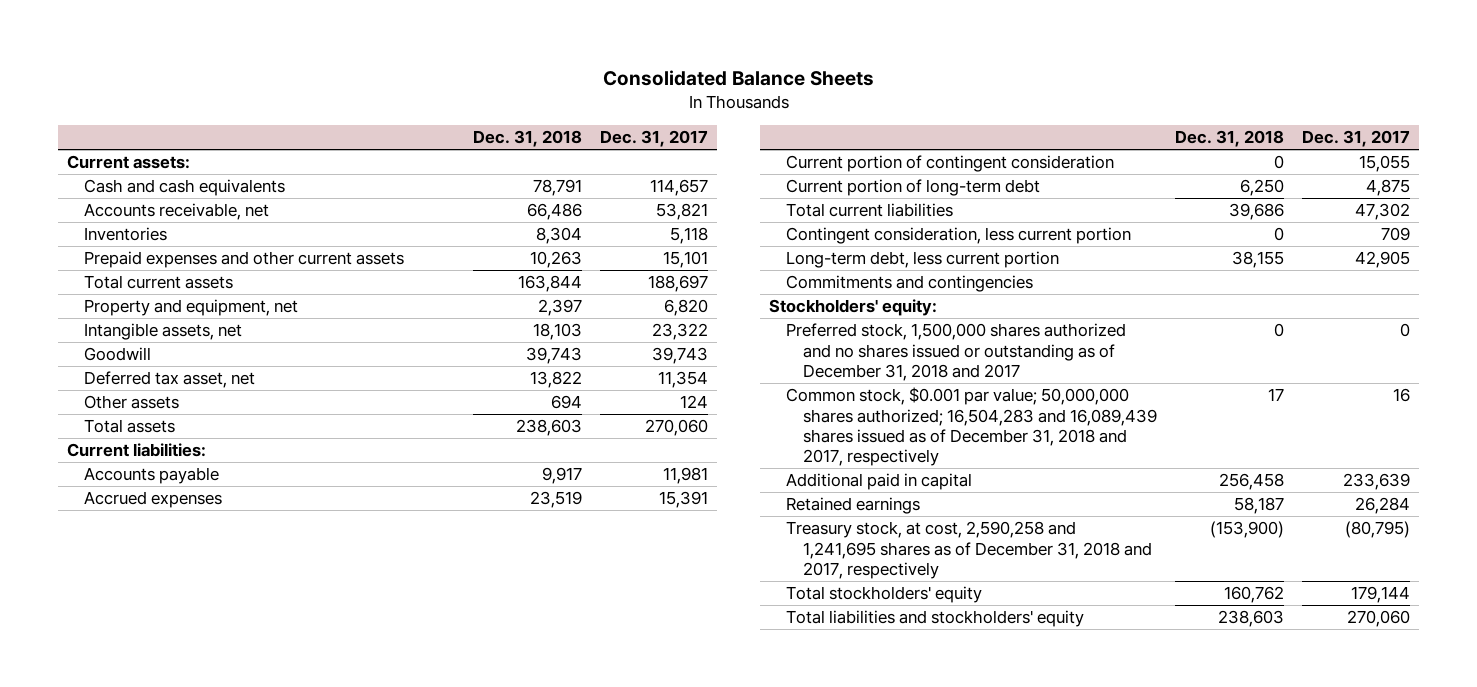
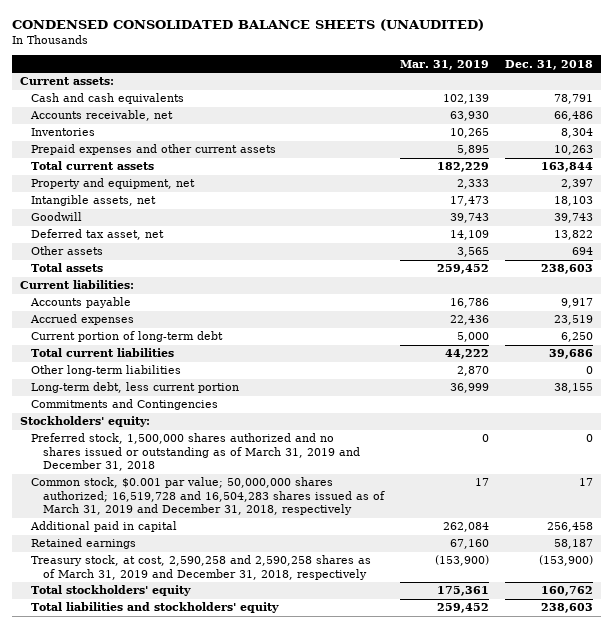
- Consolidated Balance Sheets
+ CONDENSED CONSOLIDATED BALANCE SHEETS (UNAUDITED)
- | Dec. 31, 2018 | Dec. 31, 2017
+ | Mar. 31, 2019 | Dec. 31, 2018
- Current portion of contingent consideration | 0 | 15,055
- Contingent consideration, less current portion | 0 | 709
+ Other long-term liabilities | 2,870 | 0
- Commitments and contingencies
+ Commitments and Contingencies
- Preferred stock, 1,500,000 shares authorized and no shares issued or outstanding as of December 31, 2018 and 2017 | 0 | 0
- Common stock, $0.001 par value; 50,000,000 shares authorized; 16,504,283 and 16,089,439 shares issued as of December 31, 2018 and 2017, respectively | 17 | 16
+ Preferred stock, 1,500,000 shares authorized and no shares issued or outstanding as of March 31, 2019 and December 31, 2018 | 0 | 0
+ Common stock, $0.001 par value; 50,000,000 shares authorized; 16,519,728 and 16,504,283 shares issued as of March 31, 2019 and December 31, 2018, respectively | 17 | 17
- Treasury stock, at cost, 2,590,258 and 1,241,695 shares as of December 31, 2018 and 2017, respectively | (153,900) | (80,795)
+ Treasury stock, at cost, 2,590,258 and 2,590,258 shares as of March 31, 2019 and December 31, 2018, respectively | (153,900) | (153,900)

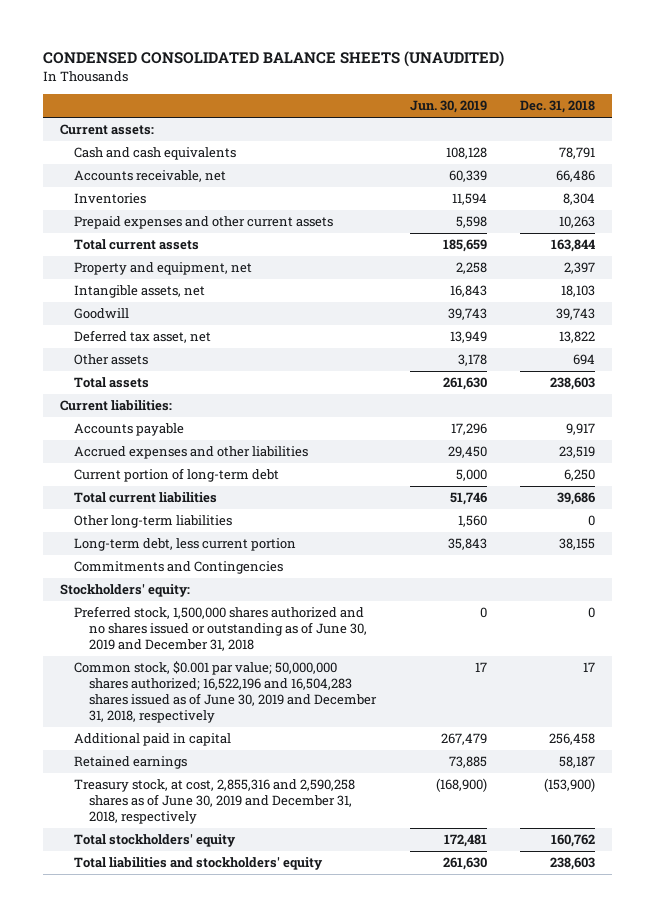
- | Mar. 31, 2019 | Dec. 31, 2018
+ | Jun. 30, 2019 | Dec. 31, 2018
- Accrued expenses | 22,436 | 23,519
+ Accrued expenses and other liabilities | 29,450 | 23,519
- Preferred stock, 1,500,000 shares authorized and no shares issued or outstanding as of March 31, 2019 and December 31, 2018 | 0 | 0
- Common stock, $0.001 par value; 50,000,000 shares authorized; 16,519,728 and 16,504,283 shares issued as of March 31, 2019 and December 31, 2018, respectively | 17 | 17
+ Preferred stock, 1,500,000 shares authorized and no shares issued or outstanding as of June 30, 2019 and December 31, 2018 | 0 | 0
+ Common stock, $0.001 par value; 50,000,000 shares authorized; 16,522,196 and 16,504,283 shares issued as of June 30, 2019 and December 31, 2018, respectively | 17 | 17
- Treasury stock, at cost, 2,590,258 and 2,590,258 shares as of March 31, 2019 and December 31, 2018, respectively | (153,900) | (153,900)
+ Treasury stock, at cost, 2,855,316 and 2,590,258 shares as of June 30, 2019 and December 31, 2018, respectively | (168,900) | (153,900)

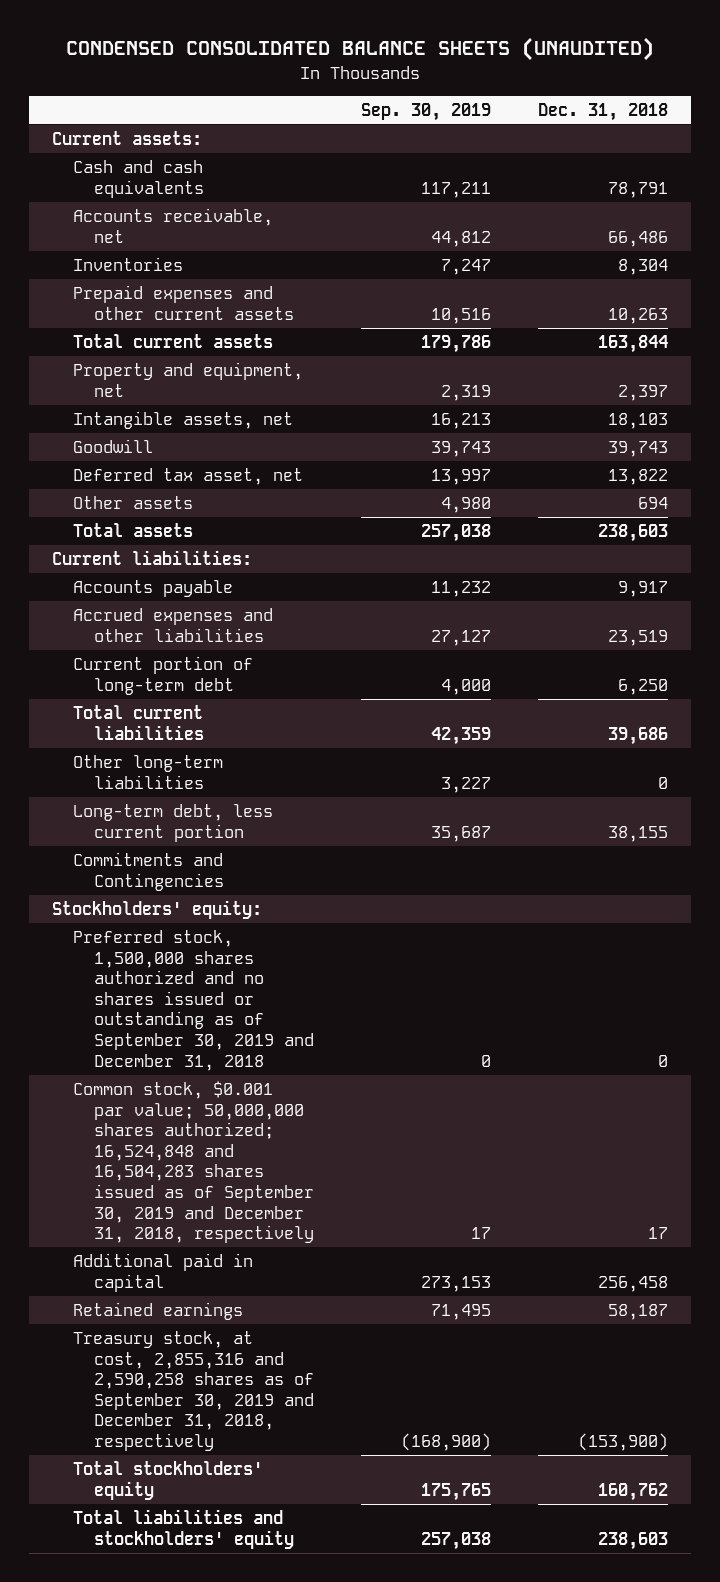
- | Jun. 30, 2019 | Dec. 31, 2018
+ | Sep. 30, 2019 | Dec. 31, 2018
- Preferred stock, 1,500,000 shares authorized and no shares issued or outstanding as of June 30, 2019 and December 31, 2018 | 0 | 0
- Common stock, $0.001 par value; 50,000,000 shares authorized; 16,522,196 and 16,504,283 shares issued as of June 30, 2019 and December 31, 2018, respectively | 17 | 17
+ Preferred stock, 1,500,000 shares authorized and no shares issued or outstanding as of September 30, 2019 and December 31, 2018 | 0 | 0
+ Common stock, $0.001 par value; 50,000,000 shares authorized; 16,524,848 and 16,504,283 shares issued as of September 30, 2019 and December 31, 2018, respectively | 17 | 17
- Treasury stock, at cost, 2,855,316 and 2,590,258 shares as of June 30, 2019 and December 31, 2018, respectively | (168,900) | (153,900)
+ Treasury stock, at cost, 2,855,316 and 2,590,258 shares as of September 30, 2019 and December 31, 2018, respectively | (168,900) | (153,900)

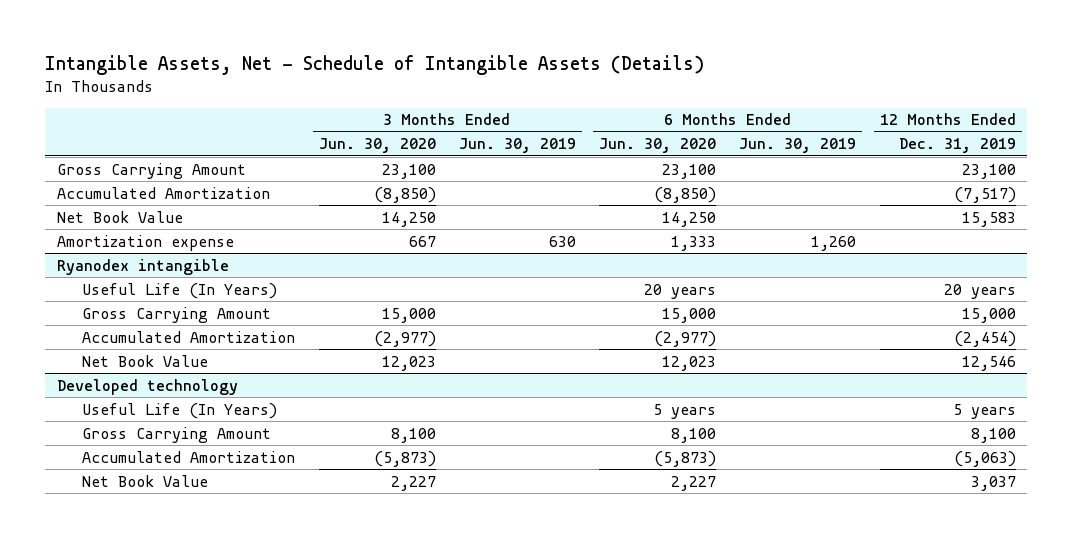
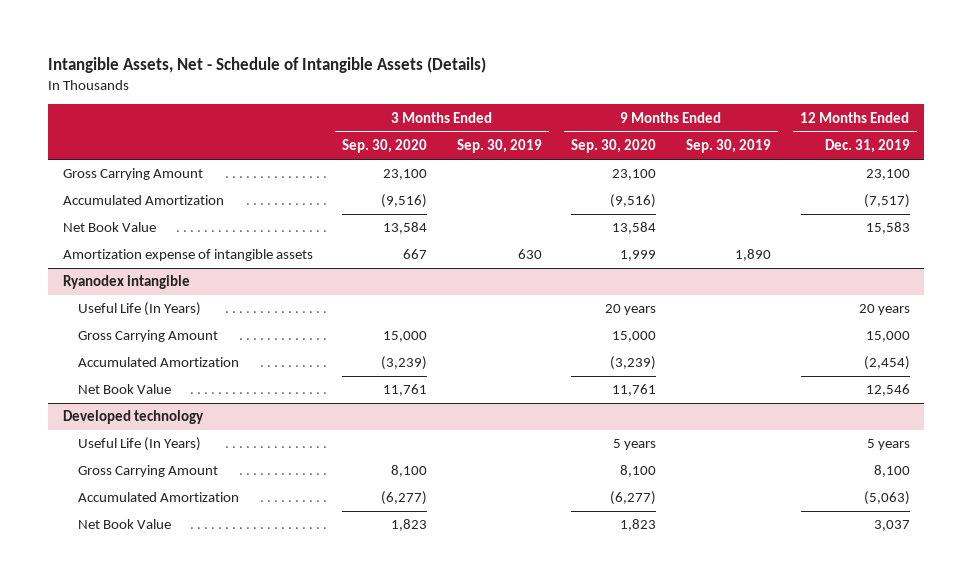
- | 3 Months Ended Jun. 30, 2020 | 3 Months Ended Jun. 30, 2019 | 6 Months Ended Jun. 30, 2020 | 6 Months Ended Jun. 30, 2019 | 12 Months Ended Dec. 31, 2019
+ | 3 Months Ended Sep. 30, 2020 | 3 Months Ended Sep. 30, 2019 | 9 Months Ended Sep. 30, 2020 | 9 Months Ended Sep. 30, 2019 | 12 Months Ended Dec. 31, 2019
- Amortization expense | 667 | 630 | 1,333 | 1,260 |
+ Amortization expense of intangible assets | 667 | 630 | 1,999 | 1,890 |

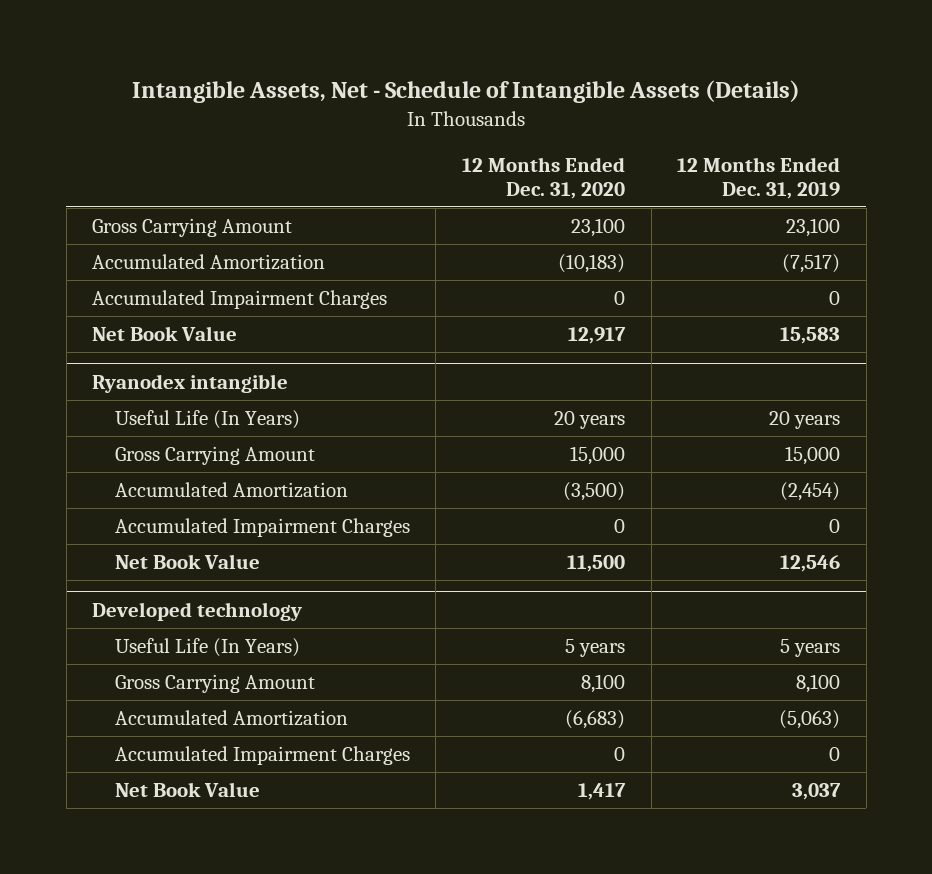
- | 3 Months Ended Sep. 30, 2020 | 3 Months Ended Sep. 30, 2019 | 9 Months Ended Sep. 30, 2020 | 9 Months Ended Sep. 30, 2019 | 12 Months Ended Dec. 31, 2019
+ | 12 Months Ended Dec. 31, 2020 | 12 Months Ended Dec. 31, 2019
+ Accumulated Impairment Charges | 0 | 0
- Amortization expense of intangible assets | 667 | 630 | 1,999 | 1,890 |
@ Ryanodex intangible
+ Accumulated Impairment Charges | 0 | 0
@ Developed technology
+ Accumulated Impairment Charges | 0 | 0

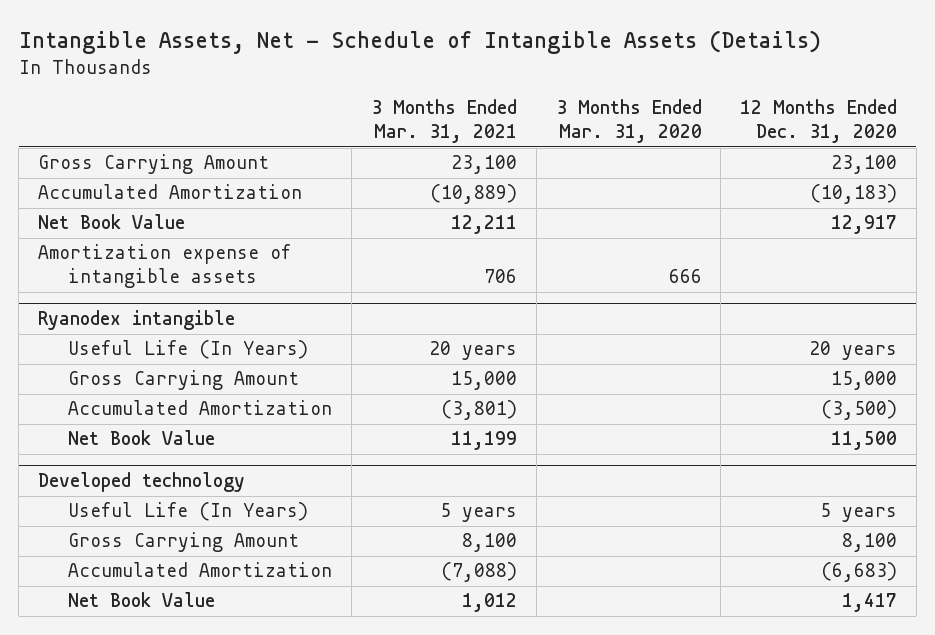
- | 12 Months Ended Dec. 31, 2020 | 12 Months Ended Dec. 31, 2019
+ | 3 Months Ended Mar. 31, 2021 | 3 Months Ended Mar. 31, 2020 | 12 Months Ended Dec. 31, 2020
- Accumulated Impairment Charges | 0 | 0
+ Amortization expense of intangible assets | 706 | 666 |
@ Ryanodex intangible
- Accumulated Impairment Charges | 0 | 0
@ Developed technology
- Accumulated Impairment Charges | 0 | 0

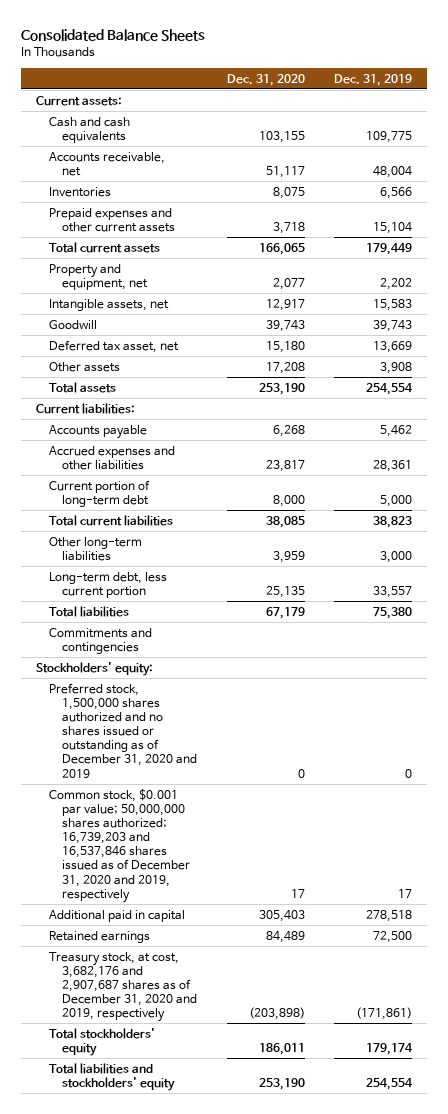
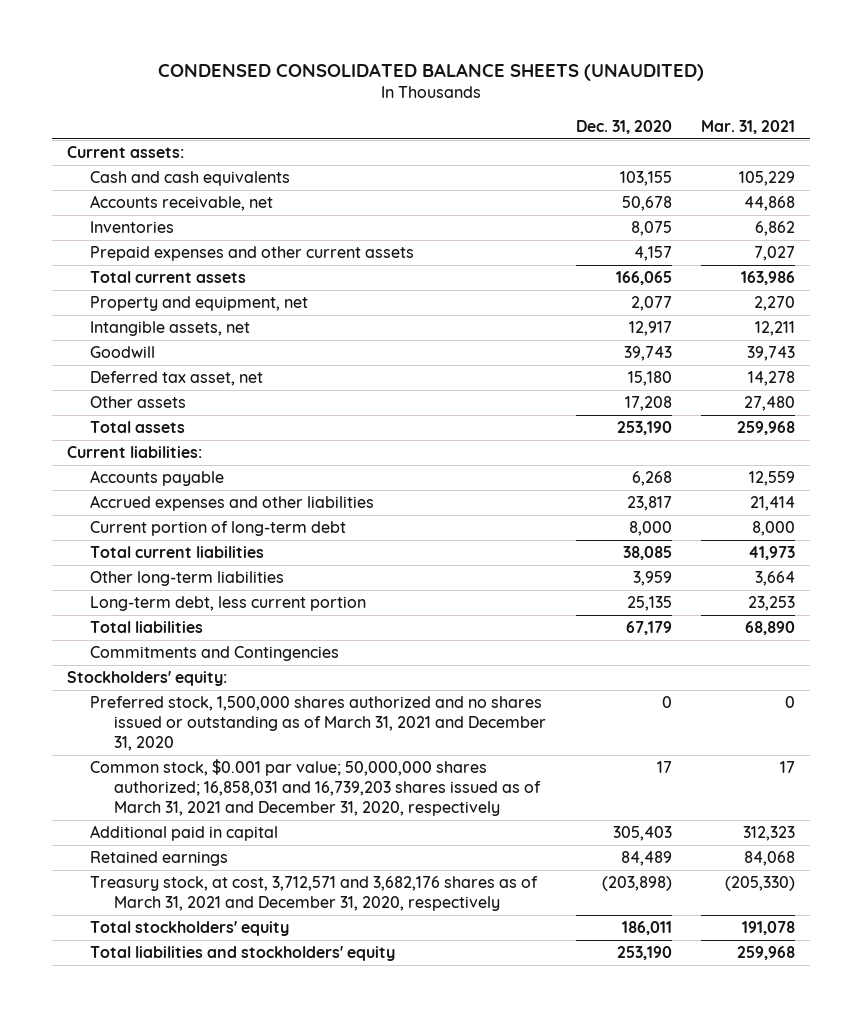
- Consolidated Balance Sheets
+ CONDENSED CONSOLIDATED BALANCE SHEETS (UNAUDITED)
- | Dec. 31, 2020 | Dec. 31, 2019
+ | Dec. 31, 2020 | Mar. 31, 2021
- Accounts receivable, net | 51,117 | 48,004
+ Accounts receivable, net | 50,678 | 44,868
- Prepaid expenses and other current assets | 3,718 | 15,104
+ Prepaid expenses and other current assets | 4,157 | 7,027
- Commitments and contingencies
+ Commitments and Contingencies
- Preferred stock, 1,500,000 shares authorized and no shares issued or outstanding as of December 31, 2020 and 2019 | 0 | 0
- Common stock, $0.001 par value; 50,000,000 shares authorized; 16,739,203 and 16,537,846 shares issued as of December 31, 2020 and 2019, respectively | 17 | 17
+ Preferred stock, 1,500,000 shares authorized and no shares issued or outstanding as of March 31, 2021 and December 31, 2020 | 0 | 0
+ Common stock, $0.001 par value; 50,000,000 shares authorized; 16,858,031 and 16,739,203 shares issued as of March 31, 2021 and December 31, 2020, respectively | 17 | 17
- Treasury stock, at cost, 3,682,176 and 2,907,687 shares as of December 31, 2020 and 2019, respectively | (203,898) | (171,861)
+ Treasury stock, at cost, 3,712,571 and 3,682,176 shares as of March 31, 2021 and December 31, 2020, respectively | (203,898) | (205,330)

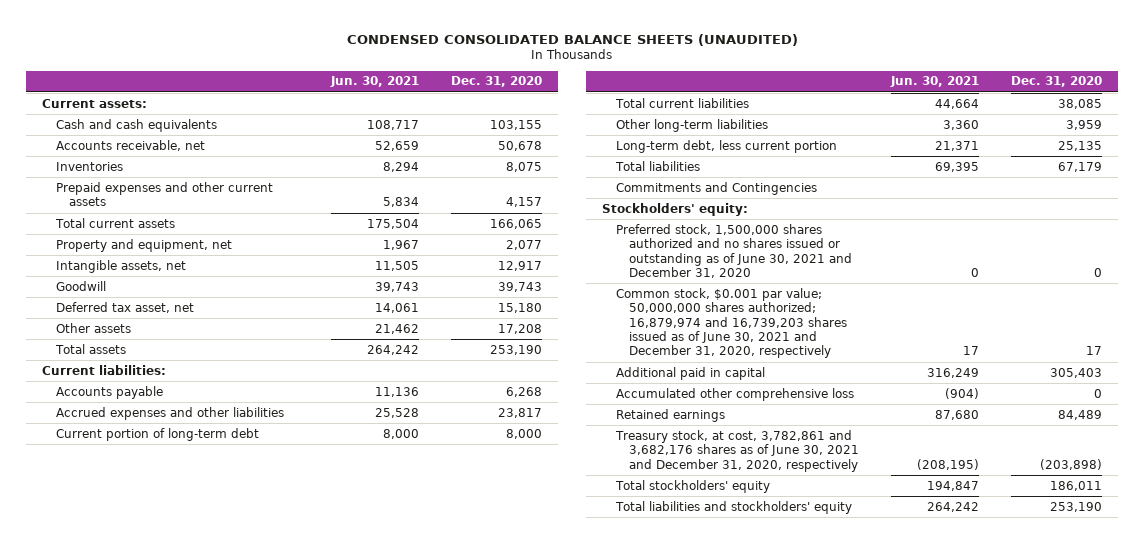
- | Dec. 31, 2020 | Mar. 31, 2021
+ | Jun. 30, 2021 | Dec. 31, 2020
- Preferred stock, 1,500,000 shares authorized and no shares issued or outstanding as of March 31, 2021 and December 31, 2020 | 0 | 0
- Common stock, $0.001 par value; 50,000,000 shares authorized; 16,858,031 and 16,739,203 shares issued as of March 31, 2021 and December 31, 2020, respectively | 17 | 17
+ Preferred stock, 1,500,000 shares authorized and no shares issued or outstanding as of June 30, 2021 and December 31, 2020 | 0 | 0
+ Common stock, $0.001 par value; 50,000,000 shares authorized; 16,879,974 and 16,739,203 shares issued as of June 30, 2021 and December 31, 2020, respectively | 17 | 17
+ Accumulated other comprehensive loss | (904) | 0
- Treasury stock, at cost, 3,712,571 and 3,682,176 shares as of March 31, 2021 and December 31, 2020, respectively | (203,898) | (205,330)
+ Treasury stock, at cost, 3,782,861 and 3,682,176 shares as of June 30, 2021 and December 31, 2020, respectively | (208,195) | (203,898)

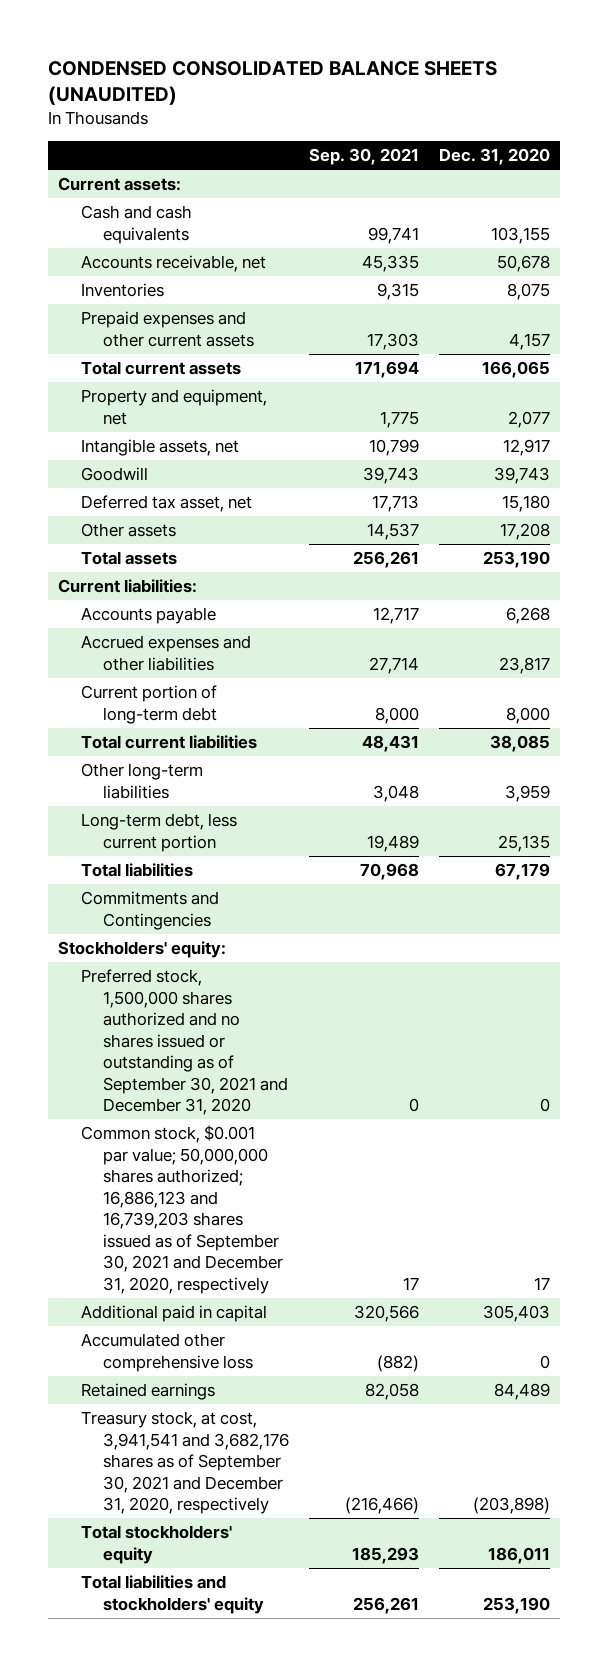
- | Jun. 30, 2021 | Dec. 31, 2020
+ | Sep. 30, 2021 | Dec. 31, 2020
- Preferred stock, 1,500,000 shares authorized and no shares issued or outstanding as of June 30, 2021 and December 31, 2020 | 0 | 0
- Common stock, $0.001 par value; 50,000,000 shares authorized; 16,879,974 and 16,739,203 shares issued as of June 30, 2021 and December 31, 2020, respectively | 17 | 17
+ Preferred stock, 1,500,000 shares authorized and no shares issued or outstanding as of September 30, 2021 and December 31, 2020 | 0 | 0
+ Common stock, $0.001 par value; 50,000,000 shares authorized; 16,886,123 and 16,739,203 shares issued as of September 30, 2021 and December 31, 2020, respectively | 17 | 17
- Treasury stock, at cost, 3,782,861 and 3,682,176 shares as of June 30, 2021 and December 31, 2020, respectively | (208,195) | (203,898)
+ Treasury stock, at cost, 3,941,541 and 3,682,176 shares as of September 30, 2021 and December 31, 2020, respectively | (216,466) | (203,898)

